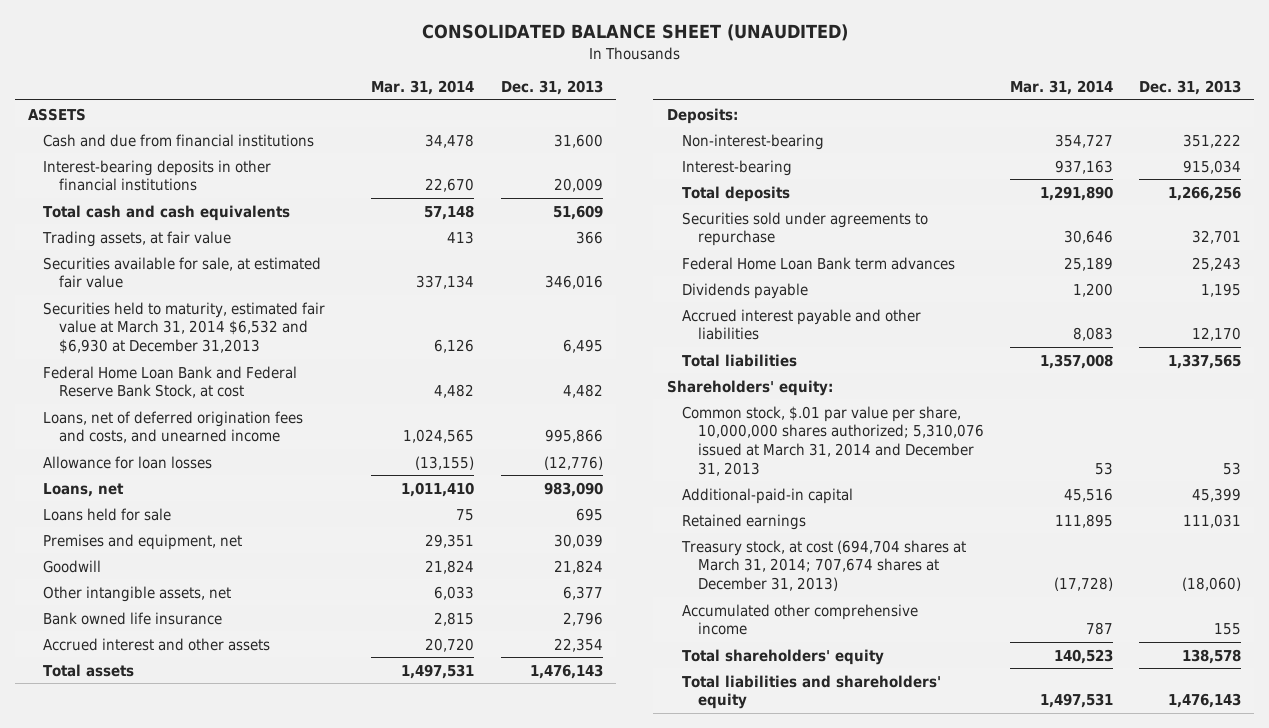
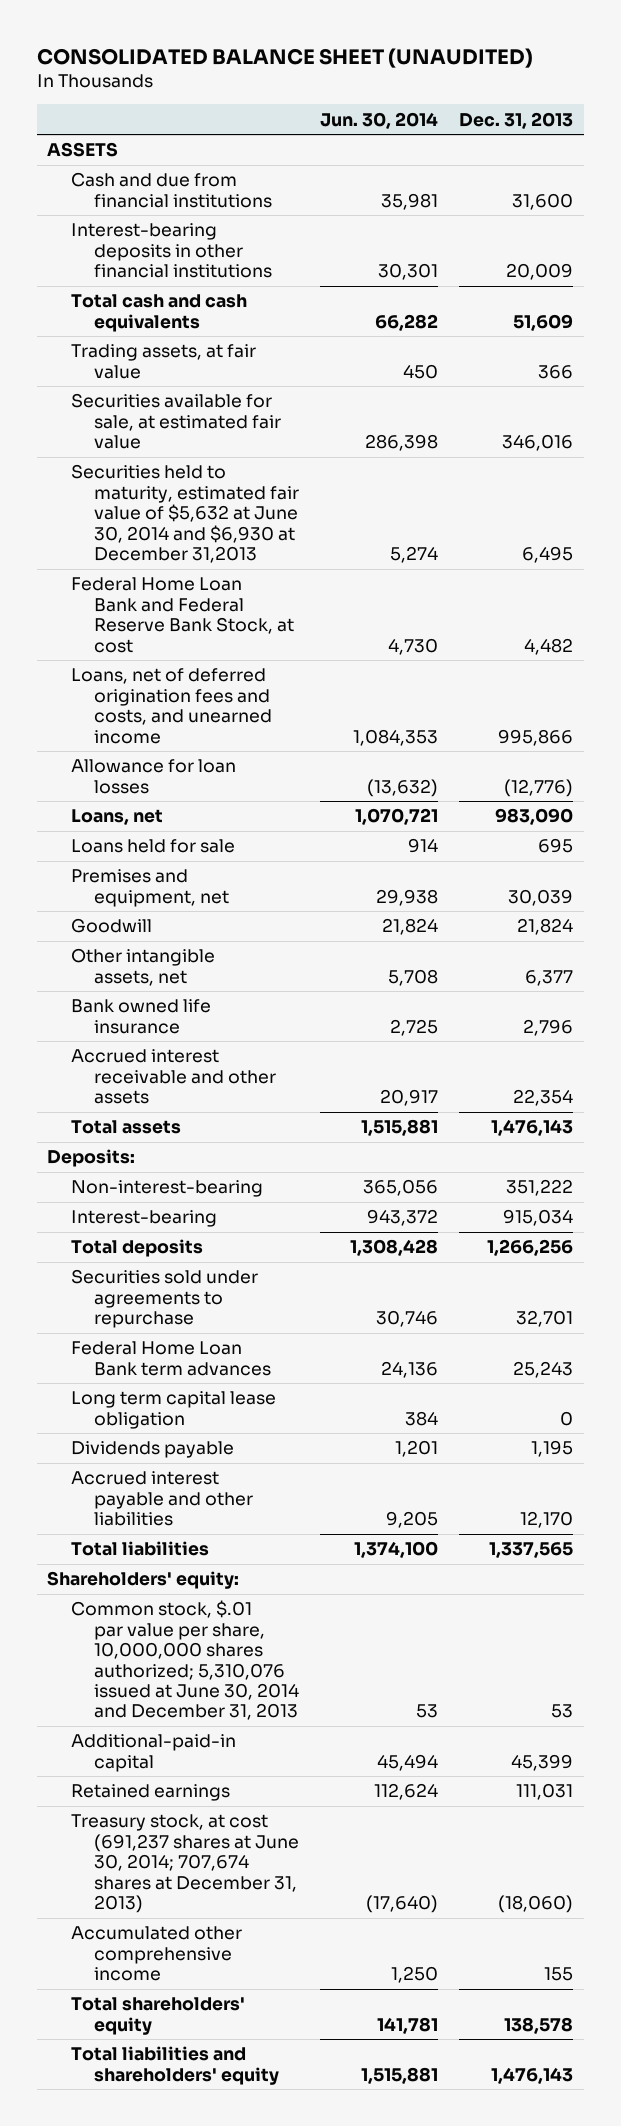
- | Mar. 31, 2014 | Dec. 31, 2013
+ | Jun. 30, 2014 | Dec. 31, 2013
- Securities held to maturity, estimated fair value at March 31, 2014 $6,532 and $6,930 at December 31,2013 | 6,126 | 6,495
+ Securities held to maturity, estimated fair value of $5,632 at June 30, 2014 and $6,930 at December 31,2013 | 5,274 | 6,495
- Accrued interest and other assets | 20,720 | 22,354
+ Accrued interest receivable and other assets | 20,917 | 22,354
+ Long term capital lease obligation | 384 | 0
- Common stock, $.01 par value per share, 10,000,000 shares authorized; 5,310,076 issued at March 31, 2014 and December 31, 2013 | 53 | 53
+ Common stock, $.01 par value per share, 10,000,000 shares authorized; 5,310,076 issued at June 30, 2014 and December 31, 2013 | 53 | 53
- Treasury stock, at cost (694,704 shares at March 31, 2014; 707,674 shares at December 31, 2013) | (17,728) | (18,060)
+ Treasury stock, at cost (691,237 shares at June 30, 2014; 707,674 shares at December 31, 2013) | (17,640) | (18,060)

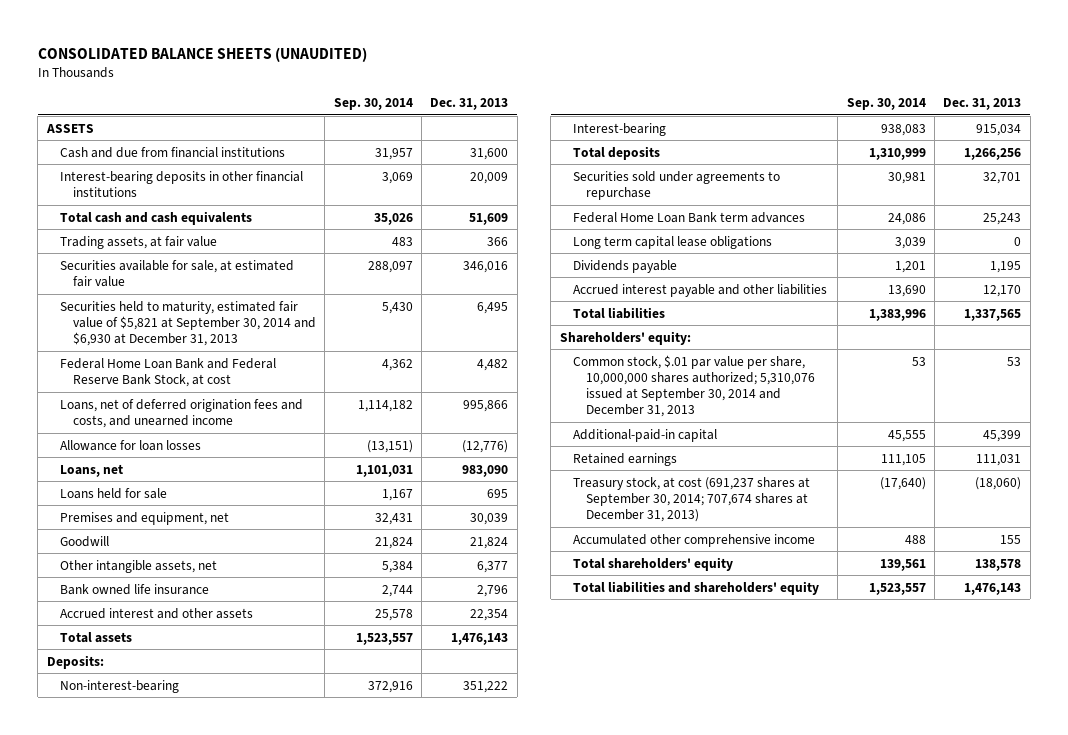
- CONSOLIDATED BALANCE SHEET (UNAUDITED)
+ CONSOLIDATED BALANCE SHEETS (UNAUDITED)
- | Jun. 30, 2014 | Dec. 31, 2013
+ | Sep. 30, 2014 | Dec. 31, 2013
- Securities held to maturity, estimated fair value of $5,632 at June 30, 2014 and $6,930 at December 31,2013 | 5,274 | 6,495
+ Securities held to maturity, estimated fair value of $5,821 at September 30, 2014 and $6,930 at December 31, 2013 | 5,430 | 6,495
- Accrued interest receivable and other assets | 20,917 | 22,354
+ Accrued interest and other assets | 25,578 | 22,354
- Long term capital lease obligation | 384 | 0
+ Long term capital lease obligations | 3,039 | 0
- Common stock, $.01 par value per share, 10,000,000 shares authorized; 5,310,076 issued at June 30, 2014 and December 31, 2013 | 53 | 53
+ Common stock, $.01 par value per share, 10,000,000 shares authorized; 5,310,076 issued at September 30, 2014 and December 31, 2013 | 53 | 53
- Treasury stock, at cost (691,237 shares at June 30, 2014; 707,674 shares at December 31, 2013) | (17,640) | (18,060)
+ Treasury stock, at cost (691,237 shares at September 30, 2014; 707,674 shares at December 31, 2013) | (17,640) | (18,060)

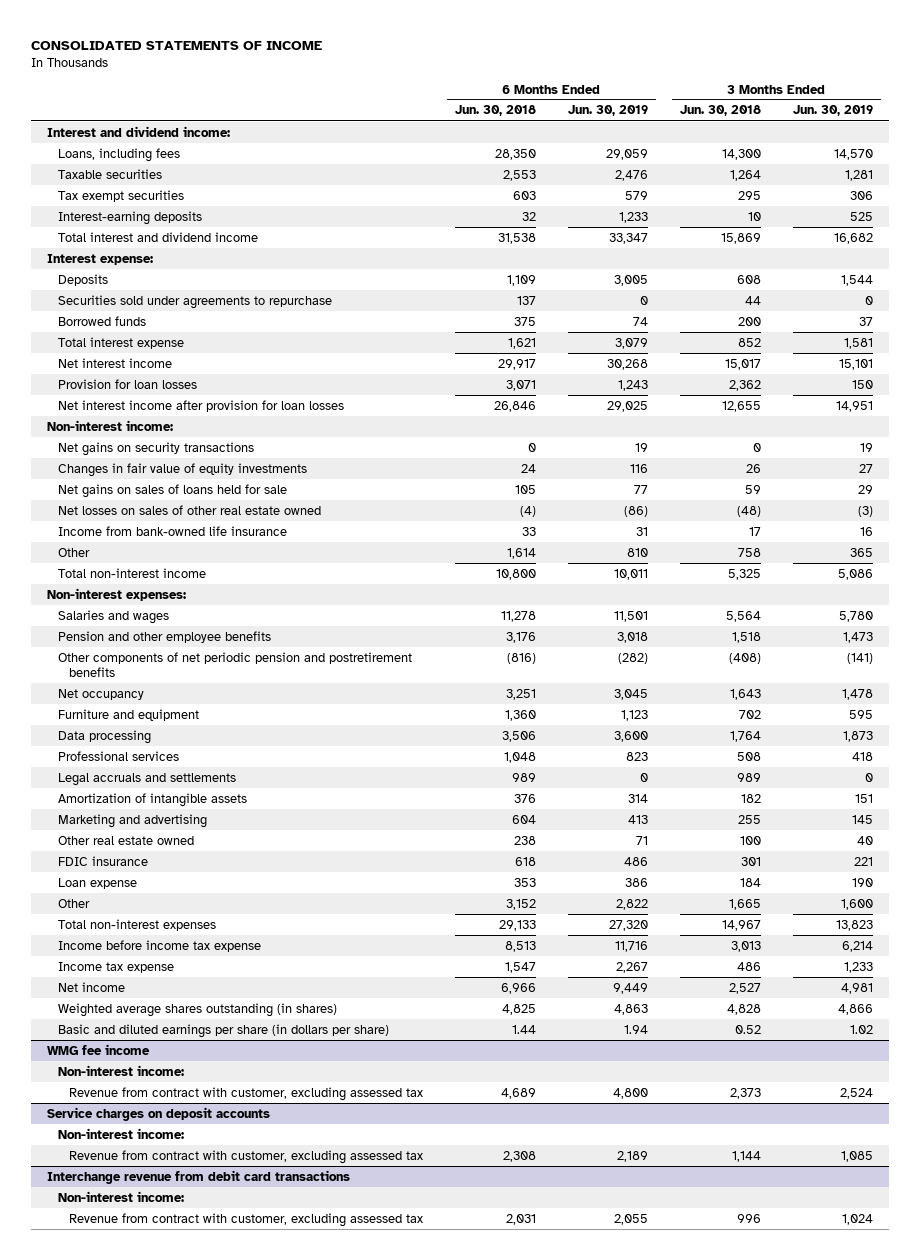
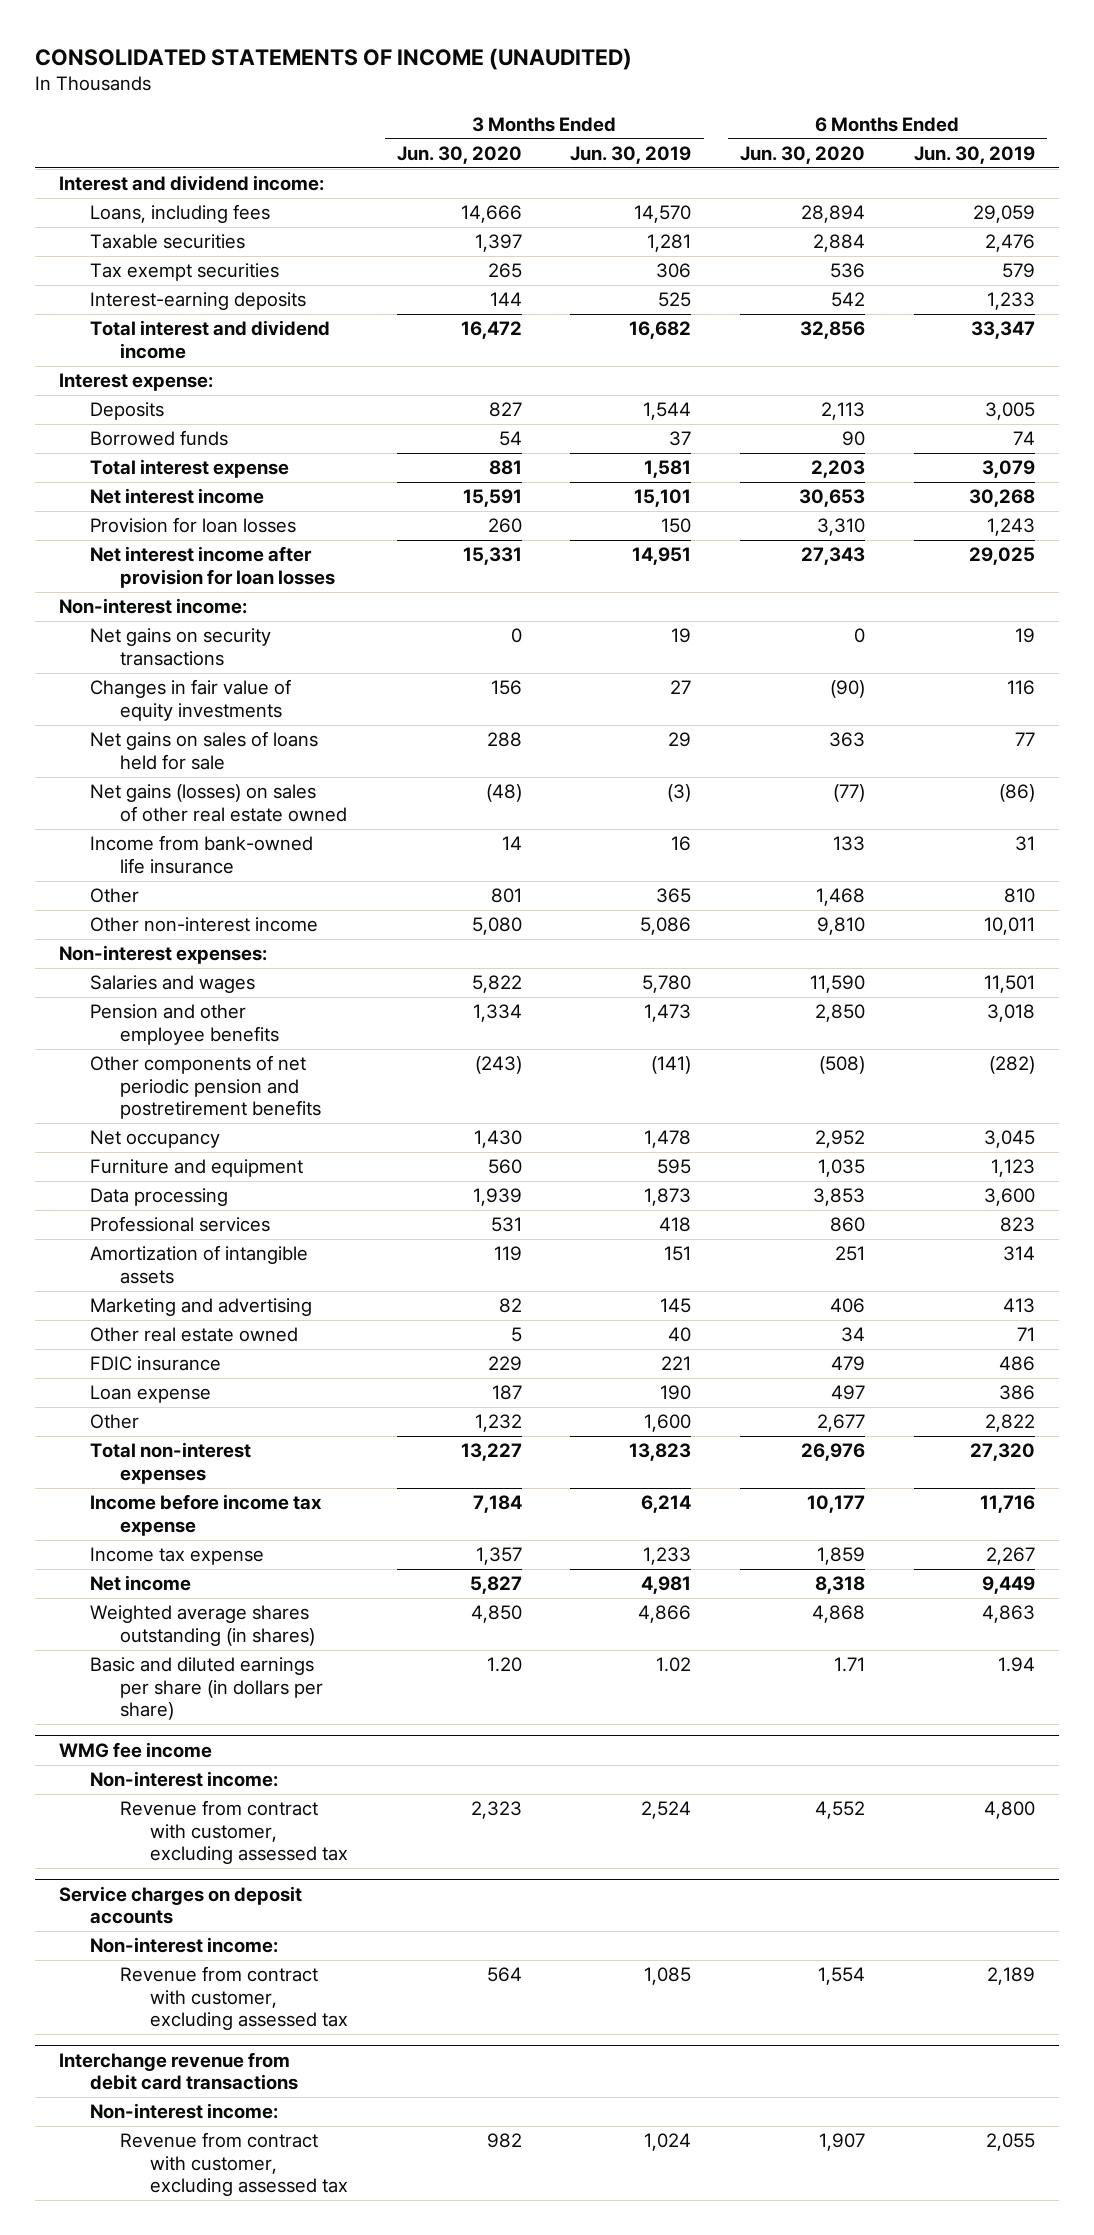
- CONSOLIDATED STATEMENTS OF INCOME
+ CONSOLIDATED STATEMENTS OF INCOME (UNAUDITED)
- | 6 Months Ended Jun. 30, 2018 | 6 Months Ended Jun. 30, 2019 | 3 Months Ended Jun. 30, 2018 | 3 Months Ended Jun. 30, 2019
+ | 3 Months Ended Jun. 30, 2020 | 3 Months Ended Jun. 30, 2019 | 6 Months Ended Jun. 30, 2020 | 6 Months Ended Jun. 30, 2019
- Securities sold under agreements to repurchase | 137 | 0 | 44 | 0
- Net losses on sales of other real estate owned | (4) | (86) | (48) | (3)
+ Net gains (losses) on sales of other real estate owned | (48) | (3) | (77) | (86)
- Total non-interest income | 10,800 | 10,011 | 5,325 | 5,086
+ Other non-interest income | 5,080 | 5,086 | 9,810 | 10,011
- Legal accruals and settlements | 989 | 0 | 989 | 0

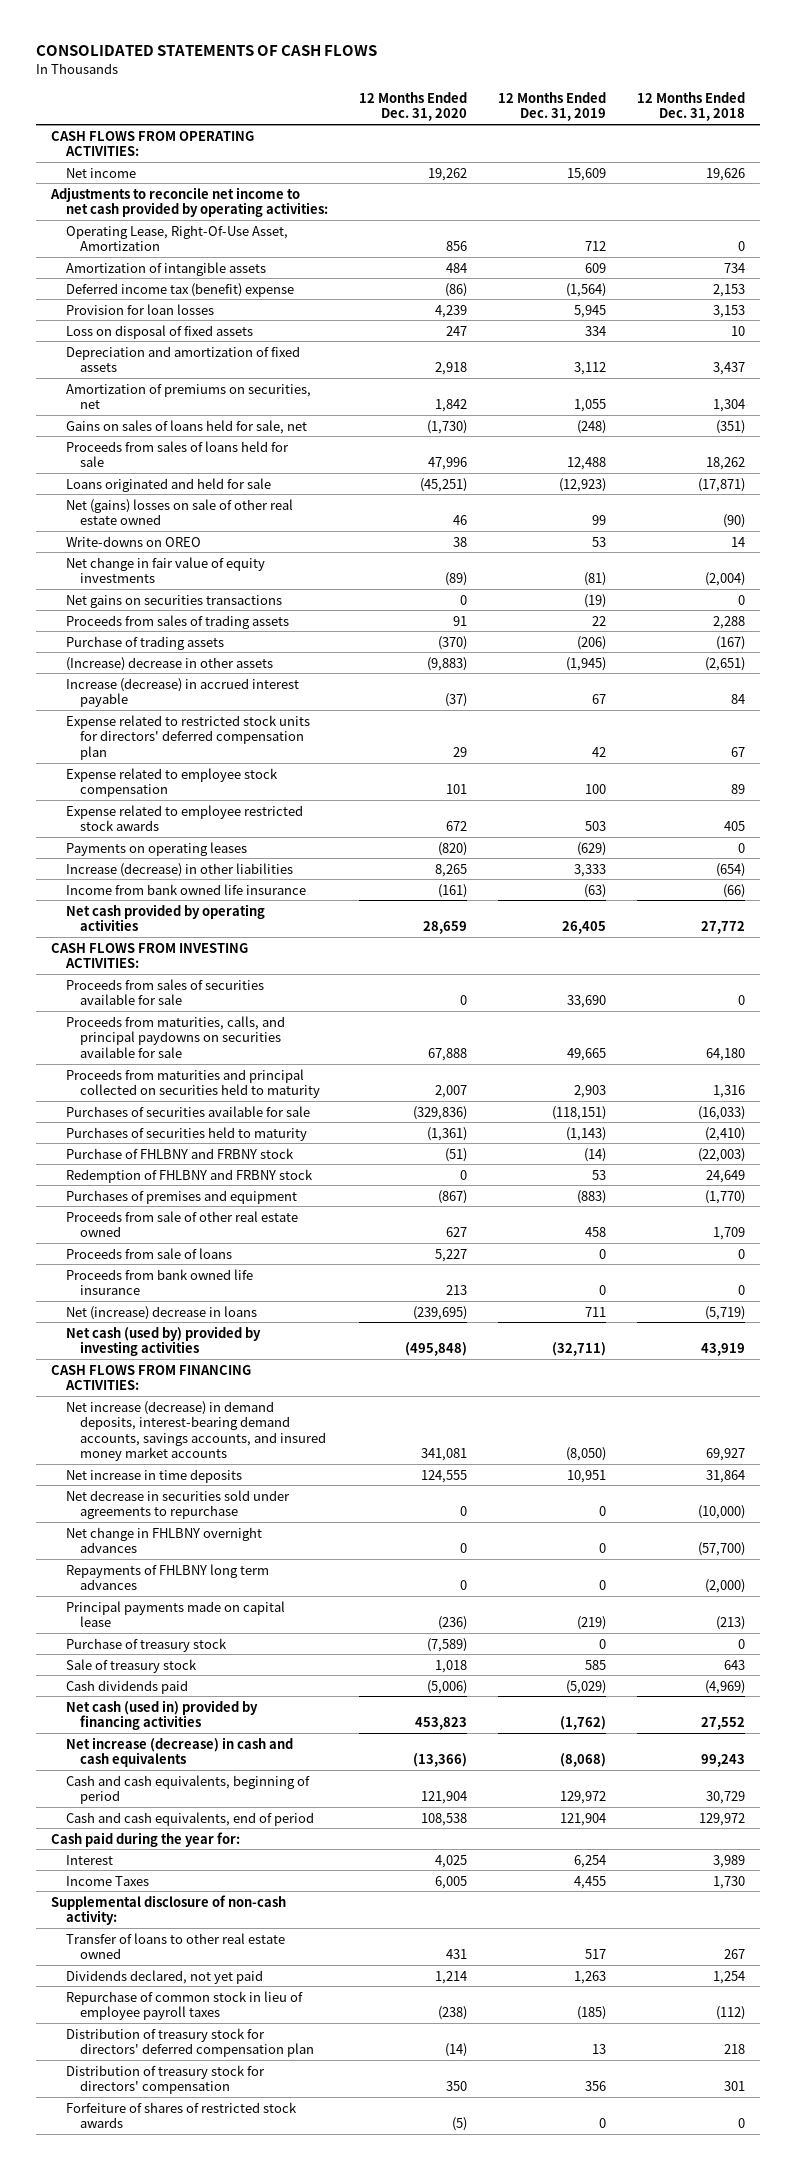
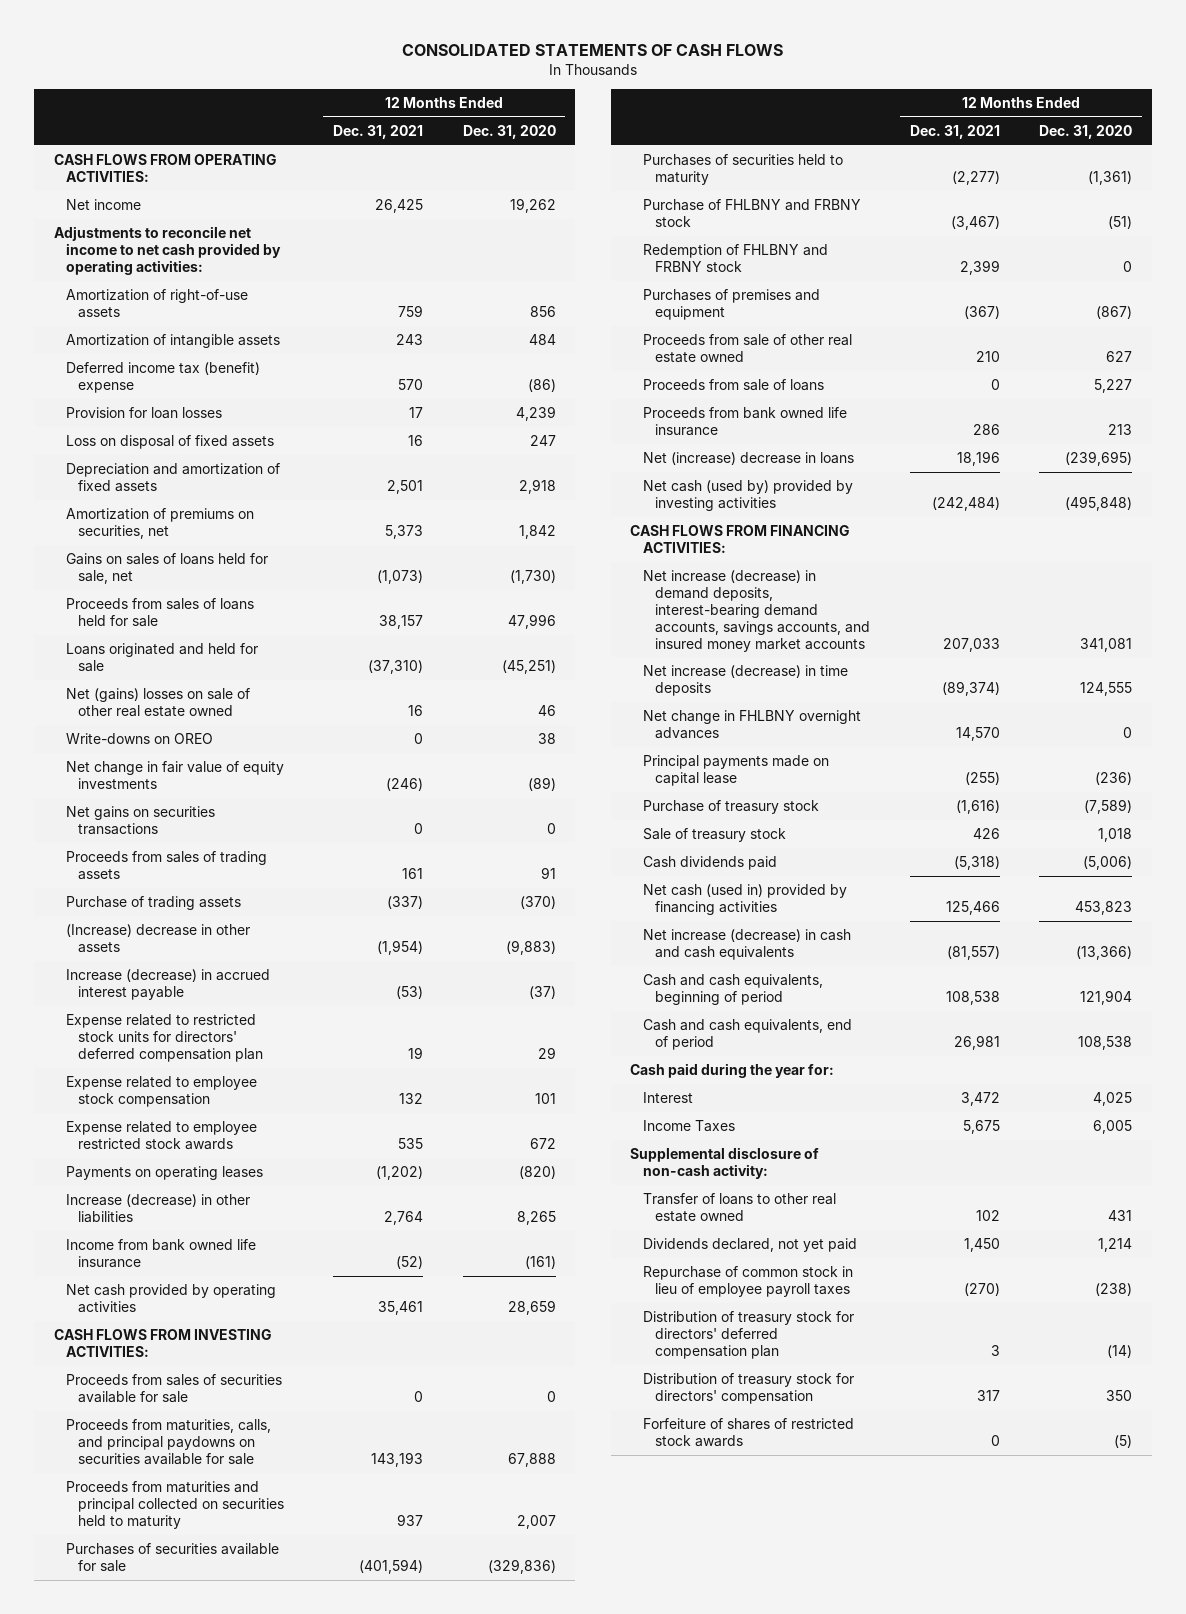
- | 12 Months Ended Dec. 31, 2020 | 12 Months Ended Dec. 31, 2019 | 12 Months Ended Dec. 31, 2018
+ | 12 Months Ended Dec. 31, 2021 | 12 Months Ended Dec. 31, 2020
- Operating Lease, Right-Of-Use Asset, Amortization | 856 | 712 | 0
+ Amortization of right-of-use assets | 759 | 856
- Net increase in time deposits | 124,555 | 10,951 | 31,864
- Net decrease in securities sold under agreements to repurchase | 0 | 0 | (10,000)
+ Net increase (decrease) in time deposits | (89,374) | 124,555
- Repayments of FHLBNY long term advances | 0 | 0 | (2,000)

